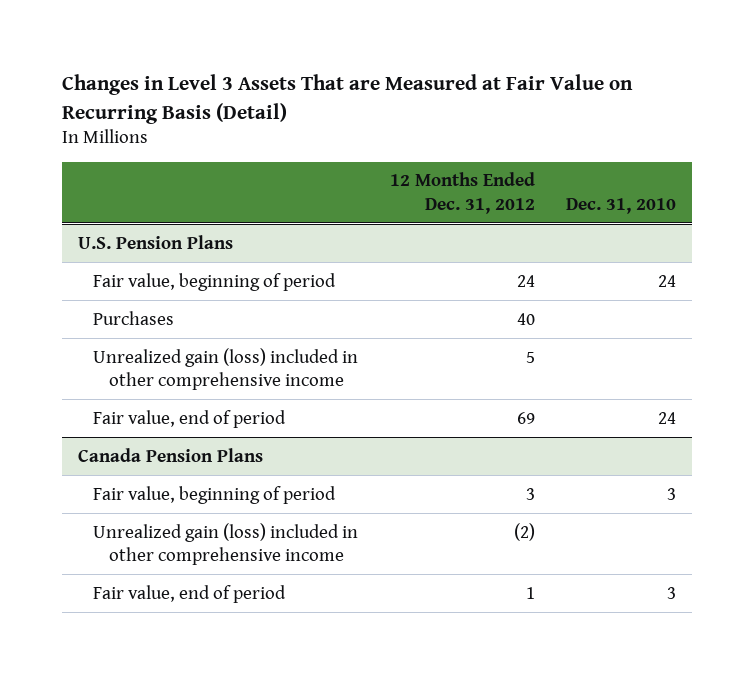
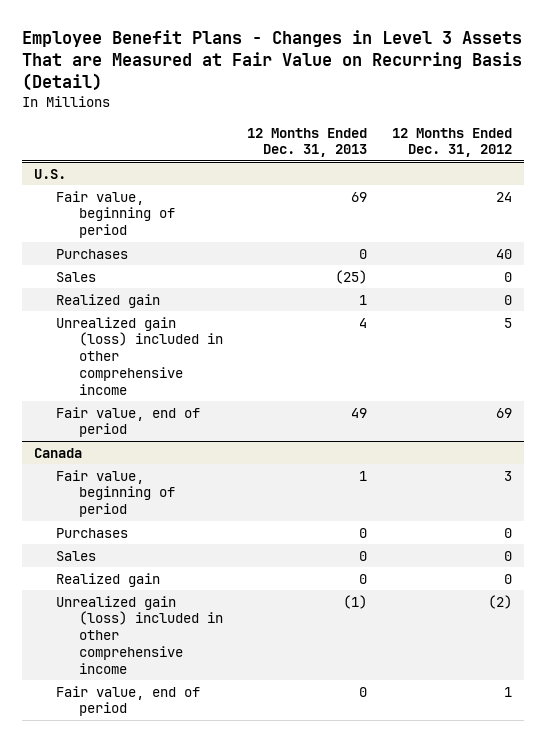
- Changes in Level 3 Assets That are Measured at Fair Value on Recurring Basis (Detail)
+ Employee Benefit Plans - Changes in Level 3 Assets That are Measured at Fair Value on Recurring Basis (Detail)
- | 12 Months Ended Dec. 31, 2012 | Dec. 31, 2010
+ | 12 Months Ended Dec. 31, 2013 | 12 Months Ended Dec. 31, 2012
- U.S. Pension Plans
+ U.S.
+ Sales | (25) | 0
+ Realized gain | 1 | 0
- Canada Pension Plans
+ Canada
+ Purchases | 0 | 0
+ Sales | 0 | 0
+ Realized gain | 0 | 0

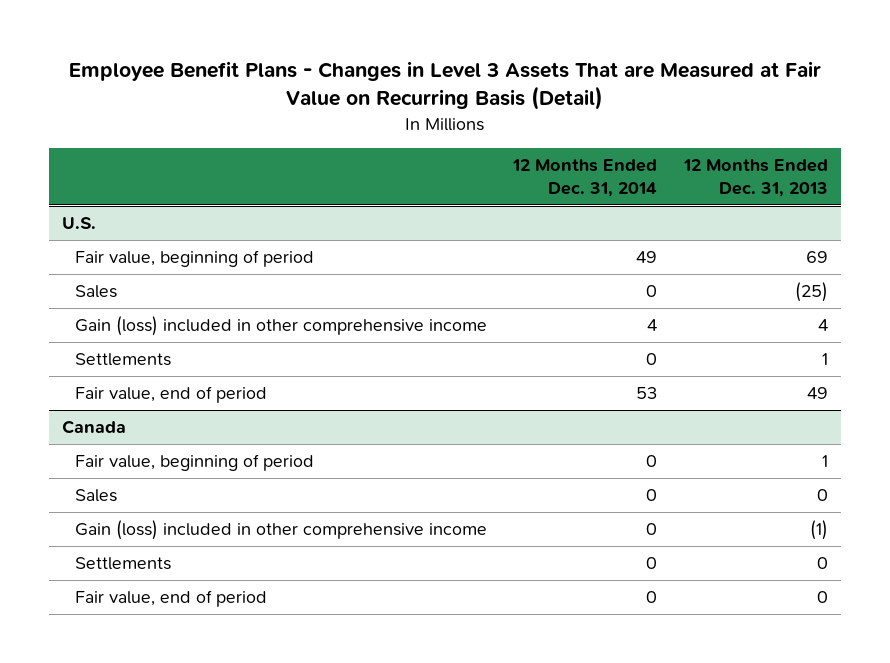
- | 12 Months Ended Dec. 31, 2013 | 12 Months Ended Dec. 31, 2012
+ | 12 Months Ended Dec. 31, 2014 | 12 Months Ended Dec. 31, 2013
@ U.S.
- Purchases | 0 | 40
- Realized gain | 1 | 0
- Unrealized gain (loss) included in other comprehensive income | 4 | 5
+ Gain (loss) included in other comprehensive income | 4 | 4
+ Settlements | 0 | 1
@ Canada
- Purchases | 0 | 0
- Realized gain | 0 | 0
- Unrealized gain (loss) included in other comprehensive income | (1) | (2)
+ Gain (loss) included in other comprehensive income | 0 | (1)
+ Settlements | 0 | 0

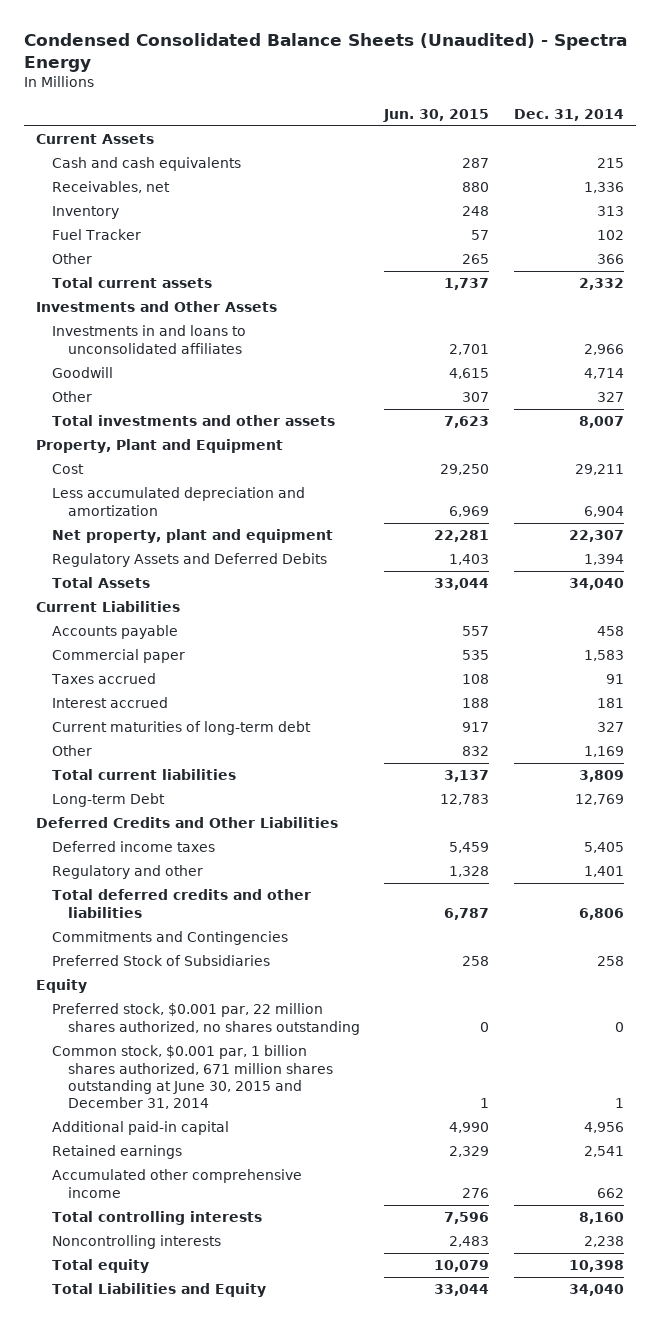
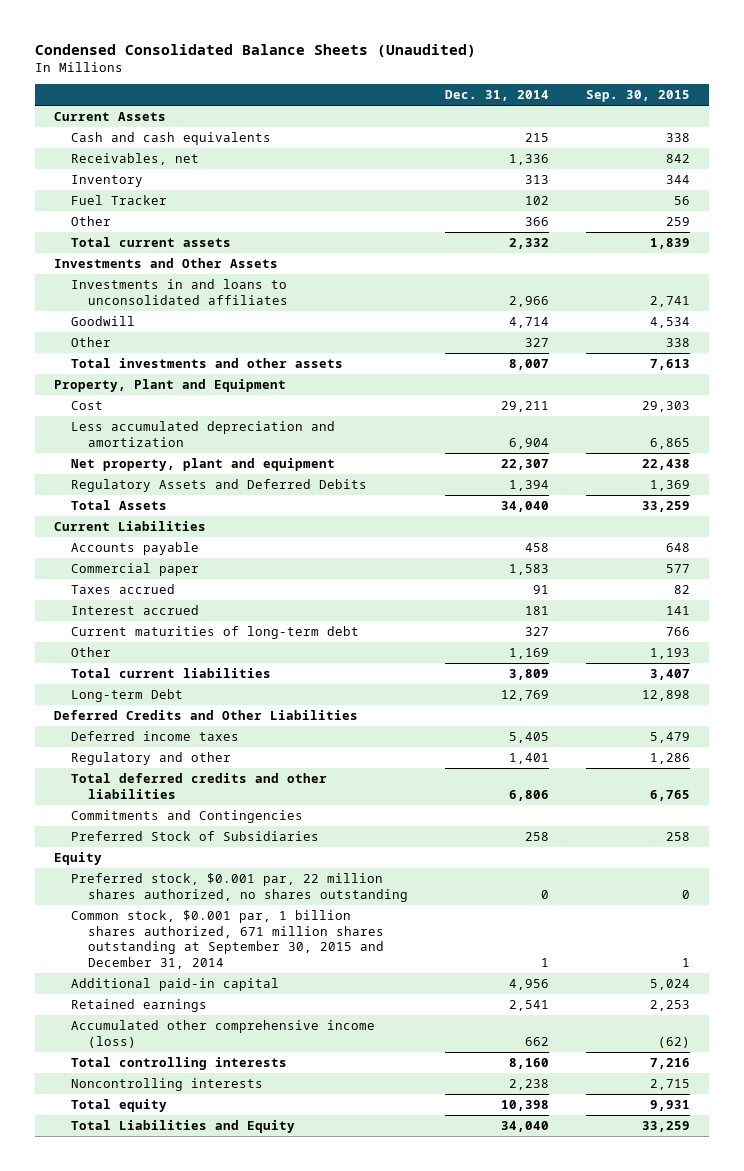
- Condensed Consolidated Balance Sheets (Unaudited) - Spectra Energy
+ Condensed Consolidated Balance Sheets (Unaudited)
- | Jun. 30, 2015 | Dec. 31, 2014
+ | Dec. 31, 2014 | Sep. 30, 2015
- Common stock, $0.001 par, 1 billion shares authorized, 671 million shares outstanding at June 30, 2015 and December 31, 2014 | 1 | 1
+ Common stock, $0.001 par, 1 billion shares authorized, 671 million shares outstanding at September 30, 2015 and December 31, 2014 | 1 | 1
- Accumulated other comprehensive income | 276 | 662
+ Accumulated other comprehensive income (loss) | 662 | (62)

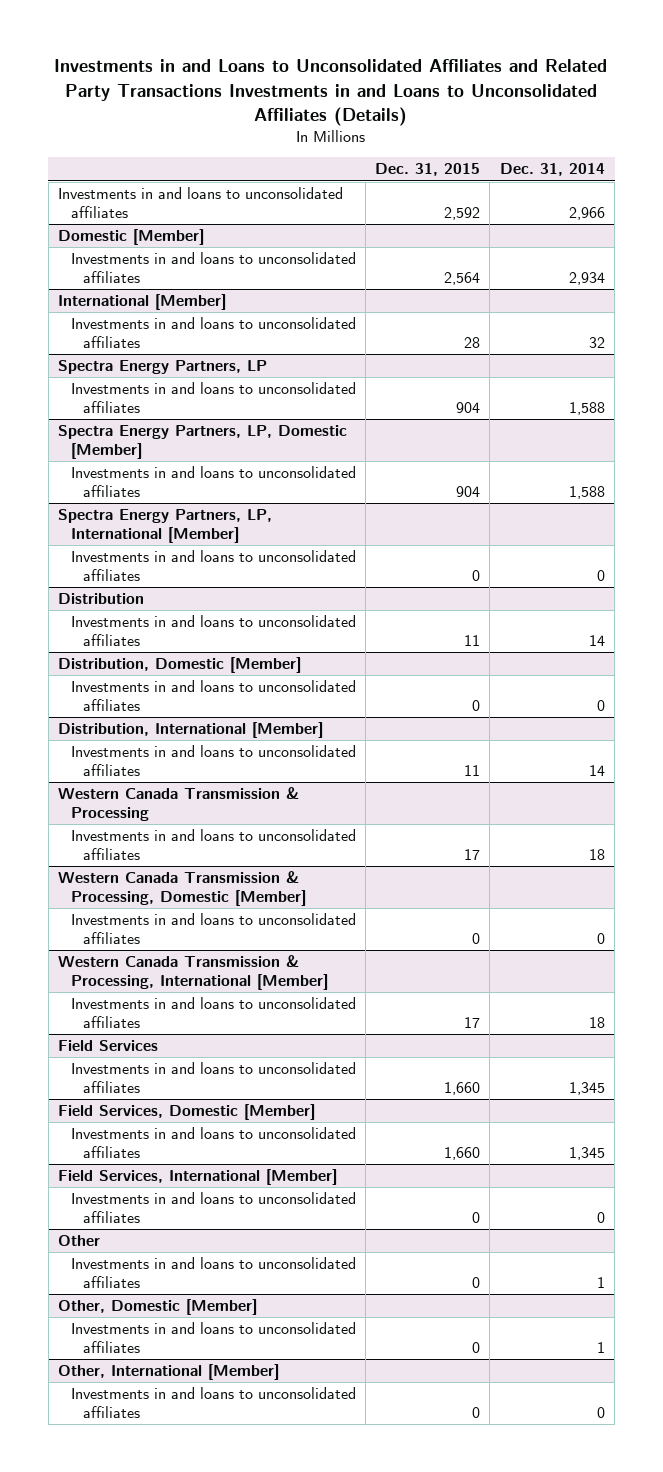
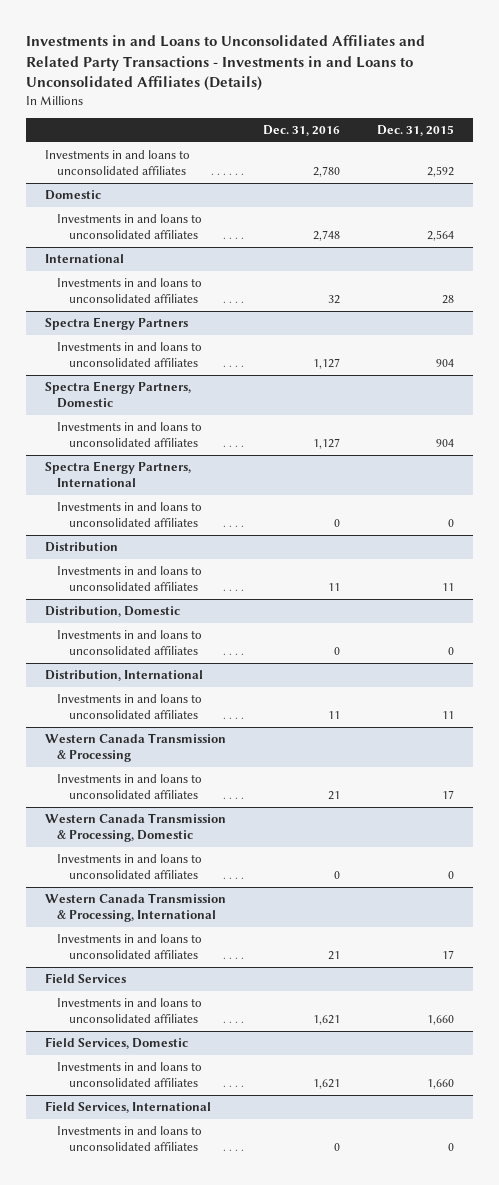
- Investments in and Loans to Unconsolidated Affiliates and Related Party Transactions Investments in and Loans to Unconsolidated Affiliates (Details)
+ Investments in and Loans to Unconsolidated Affiliates and Related Party Transactions - Investments in and Loans to Unconsolidated Affiliates (Details)
- | Dec. 31, 2015 | Dec. 31, 2014
+ | Dec. 31, 2016 | Dec. 31, 2015
- Domestic [Member]
+ Domestic
- International [Member]
+ International
- Spectra Energy Partners, LP
+ Spectra Energy Partners
- Spectra Energy Partners, LP, Domestic [Member]
+ Spectra Energy Partners, Domestic
- Spectra Energy Partners, LP, International [Member]
+ Spectra Energy Partners, International
- Distribution, Domestic [Member]
+ Distribution, Domestic
- Distribution, International [Member]
+ Distribution, International
- Western Canada Transmission & Processing, Domestic [Member]
+ Western Canada Transmission & Processing, Domestic
- Western Canada Transmission & Processing, International [Member]
+ Western Canada Transmission & Processing, International
- Field Services, Domestic [Member]
+ Field Services, Domestic
- Field Services, International [Member]
- Investments in and loans to unconsolidated affiliates | 0 | 0
- Other
- Investments in and loans to unconsolidated affiliates | 0 | 1
- Other, Domestic [Member]
- Investments in and loans to unconsolidated affiliates | 0 | 1
- Other, International [Member]
+ Field Services, International

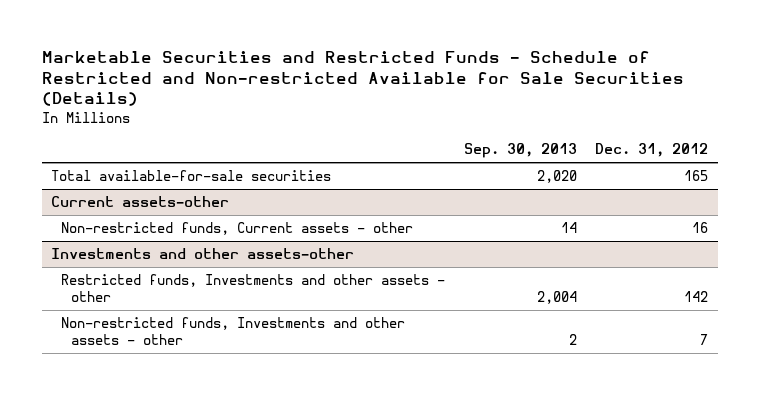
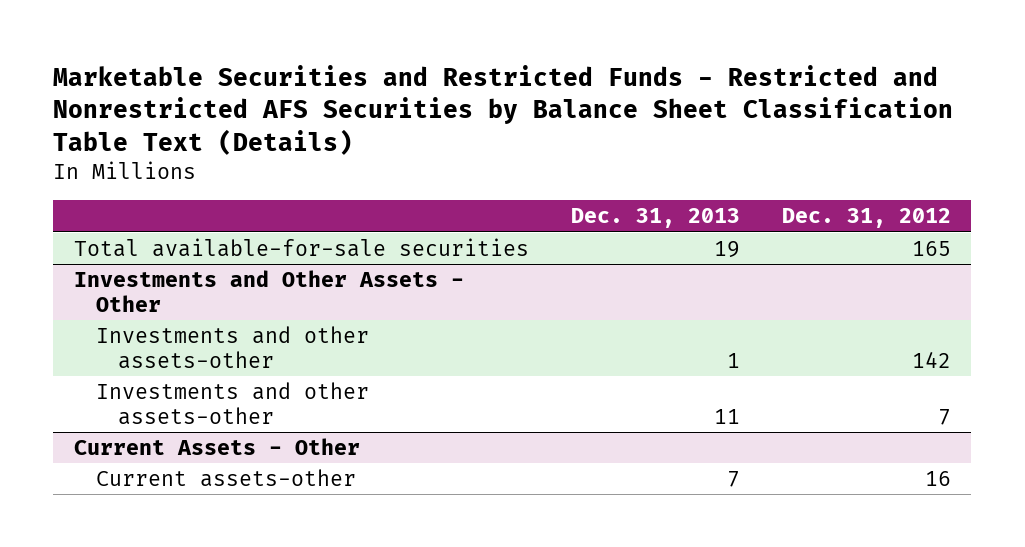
- Marketable Securities and Restricted Funds - Schedule of Restricted and Non-restricted Available for Sale Securities (Details)
+ Marketable Securities and Restricted Funds - Restricted and Nonrestricted AFS Securities by Balance Sheet Classification Table Text (Details)
- | Sep. 30, 2013 | Dec. 31, 2012
+ | Dec. 31, 2013 | Dec. 31, 2012
- Current assets-other
- Non-restricted funds, Current assets - other | 14 | 16
- Investments and other assets-other
- Restricted funds, Investments and other assets - other | 2,004 | 142
- Non-restricted funds, Investments and other assets - other | 2 | 7
+ Investments and Other Assets - Other
+ Investments and other assets-other | 1 | 142
+ Investments and other assets-other | 11 | 7
+ Current Assets - Other
+ Current assets-other | 7 | 16

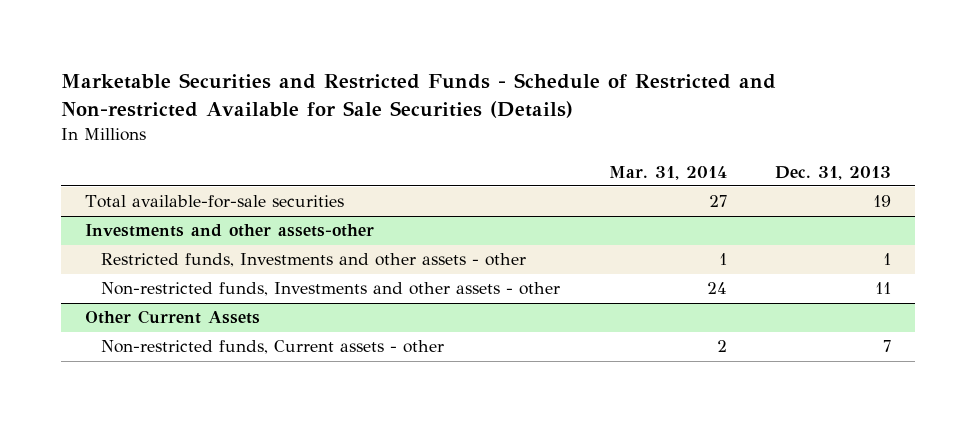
- Marketable Securities and Restricted Funds - Restricted and Nonrestricted AFS Securities by Balance Sheet Classification Table Text (Details)
+ Marketable Securities and Restricted Funds - Schedule of Restricted and Non-restricted Available for Sale Securities (Details)
- | Dec. 31, 2013 | Dec. 31, 2012
+ | Mar. 31, 2014 | Dec. 31, 2013
- Investments and Other Assets - Other
- Investments and other assets-other | 1 | 142
- Investments and other assets-other | 11 | 7
- Current Assets - Other
- Current assets-other | 7 | 16
+ Investments and other assets-other
+ Restricted funds, Investments and other assets - other | 1 | 1
+ Non-restricted funds, Investments and other assets - other | 24 | 11
+ Other Current Assets
+ Non-restricted funds, Current assets - other | 2 | 7

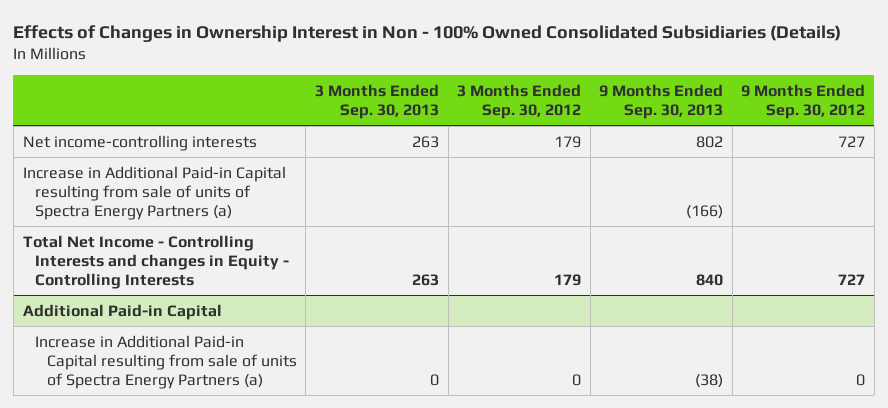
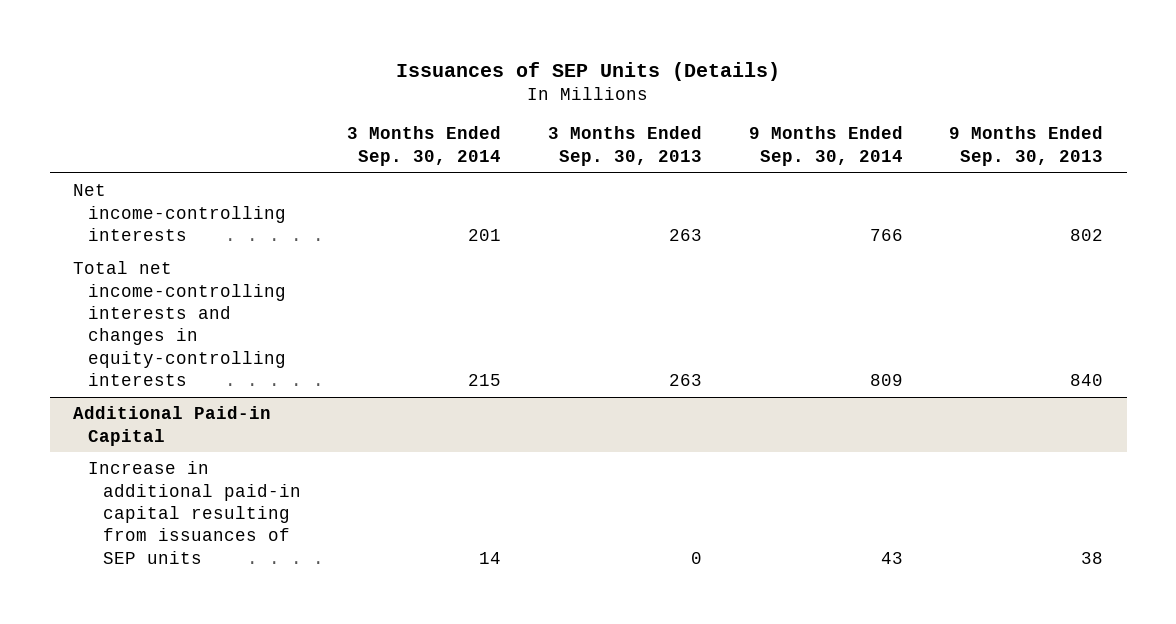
- Effects of Changes in Ownership Interest in Non - 100% Owned Consolidated Subsidiaries (Details)
+ Issuances of SEP Units (Details)
- | 3 Months Ended Sep. 30, 2013 | 3 Months Ended Sep. 30, 2012 | 9 Months Ended Sep. 30, 2013 | 9 Months Ended Sep. 30, 2012
+ | 3 Months Ended Sep. 30, 2014 | 3 Months Ended Sep. 30, 2013 | 9 Months Ended Sep. 30, 2014 | 9 Months Ended Sep. 30, 2013
- Increase in Additional Paid-in Capital resulting from sale of units of Spectra Energy Partners (a) | | | (166) |
- Total Net Income - Controlling Interests and changes in Equity - Controlling Interests | 263 | 179 | 840 | 727
+ Total net income-controlling interests and changes in equity-controlling interests | 215 | 263 | 809 | 840
@ Additional Paid-in Capital
- Increase in Additional Paid-in Capital resulting from sale of units of Spectra Energy Partners (a) | 0 | 0 | (38) | 0
+ Increase in additional paid-in capital resulting from issuances of SEP units | 14 | 0 | 43 | 38

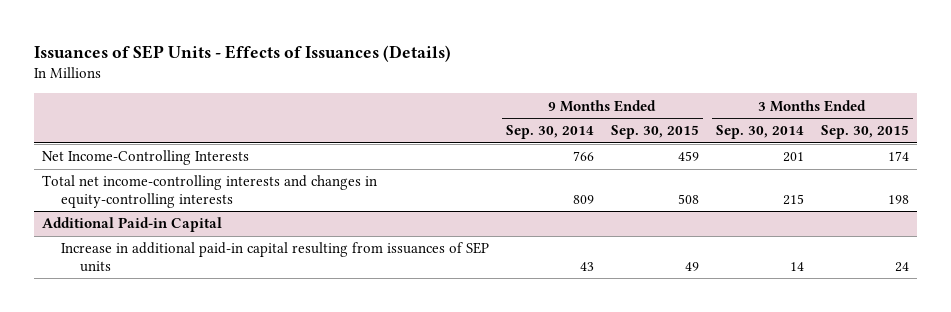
- Issuances of SEP Units (Details)
+ Issuances of SEP Units - Effects of Issuances (Details)
- | 3 Months Ended Sep. 30, 2014 | 3 Months Ended Sep. 30, 2013 | 9 Months Ended Sep. 30, 2014 | 9 Months Ended Sep. 30, 2013
+ | 9 Months Ended Sep. 30, 2014 | 9 Months Ended Sep. 30, 2015 | 3 Months Ended Sep. 30, 2014 | 3 Months Ended Sep. 30, 2015
- Net income-controlling interests | 201 | 263 | 766 | 802
+ Net Income-Controlling Interests | 766 | 459 | 201 | 174

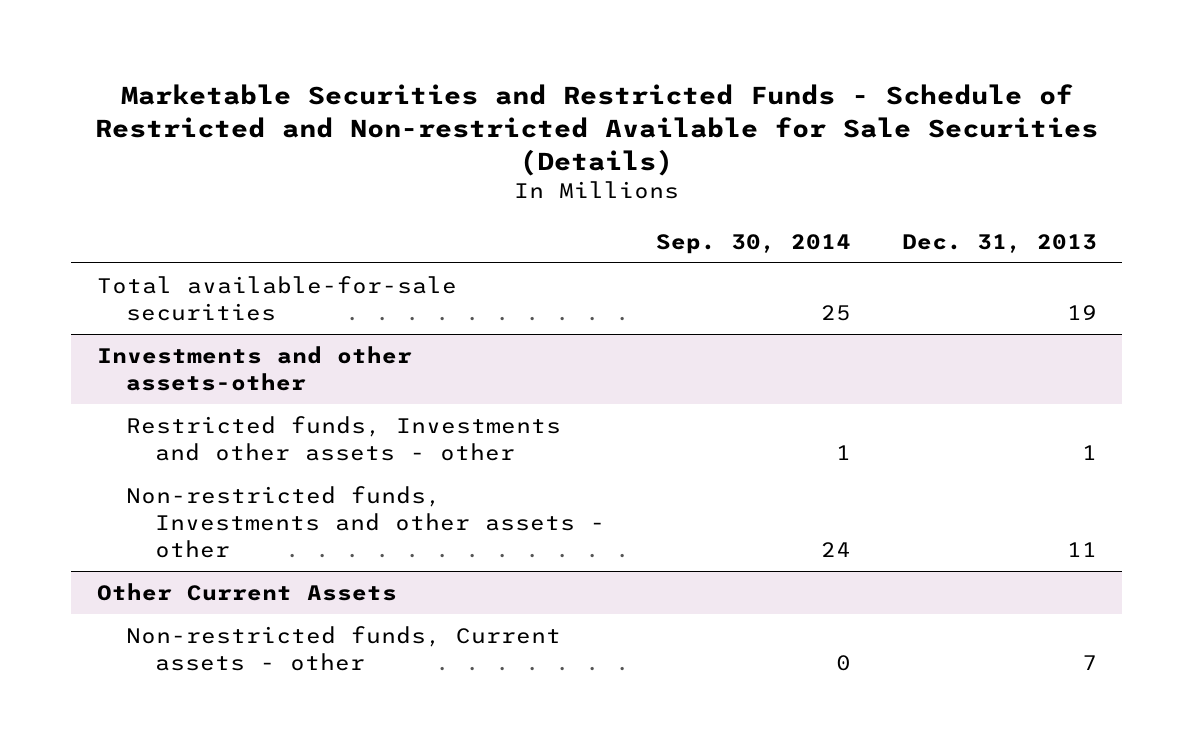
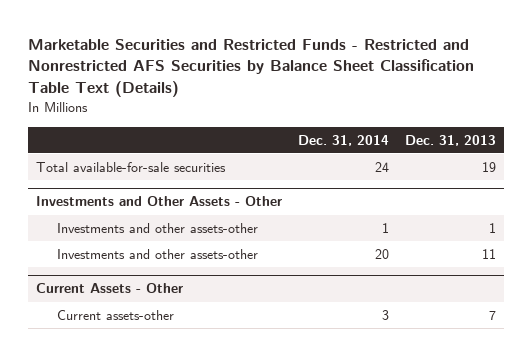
- Marketable Securities and Restricted Funds - Schedule of Restricted and Non-restricted Available for Sale Securities (Details)
+ Marketable Securities and Restricted Funds - Restricted and Nonrestricted AFS Securities by Balance Sheet Classification Table Text (Details)
- | Sep. 30, 2014 | Dec. 31, 2013
+ | Dec. 31, 2014 | Dec. 31, 2013
- Investments and other assets-other
- Restricted funds, Investments and other assets - other | 1 | 1
- Non-restricted funds, Investments and other assets - other | 24 | 11
- Other Current Assets
- Non-restricted funds, Current assets - other | 0 | 7
+ Investments and Other Assets - Other
+ Investments and other assets-other | 1 | 1
+ Investments and other assets-other | 20 | 11
+ Current Assets - Other
+ Current assets-other | 3 | 7

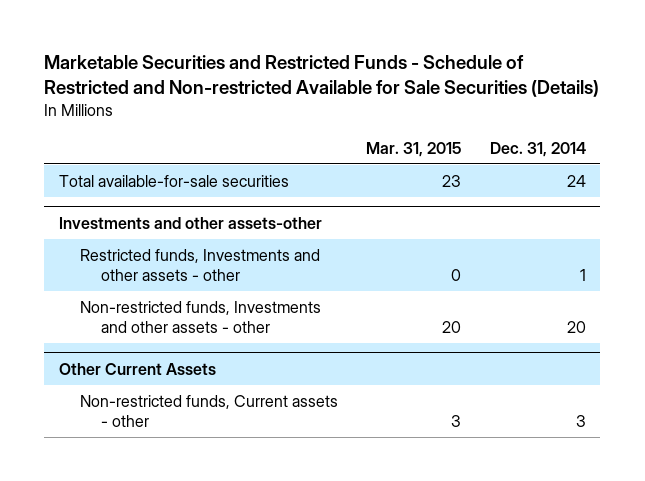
- Marketable Securities and Restricted Funds - Restricted and Nonrestricted AFS Securities by Balance Sheet Classification Table Text (Details)
+ Marketable Securities and Restricted Funds - Schedule of Restricted and Non-restricted Available for Sale Securities (Details)
- | Dec. 31, 2014 | Dec. 31, 2013
+ | Mar. 31, 2015 | Dec. 31, 2014
- Investments and Other Assets - Other
- Investments and other assets-other | 1 | 1
- Investments and other assets-other | 20 | 11
- Current Assets - Other
- Current assets-other | 3 | 7
+ Investments and other assets-other
+ Restricted funds, Investments and other assets - other | 0 | 1
+ Non-restricted funds, Investments and other assets - other | 20 | 20
+ Other Current Assets
+ Non-restricted funds, Current assets - other | 3 | 3

